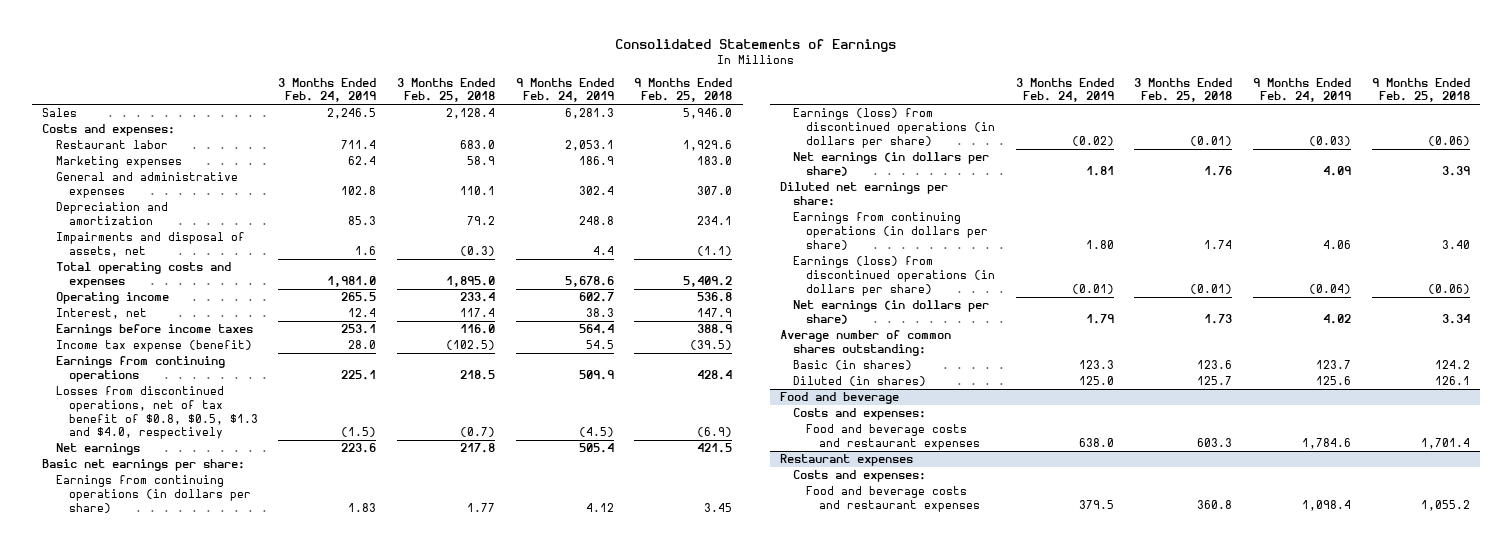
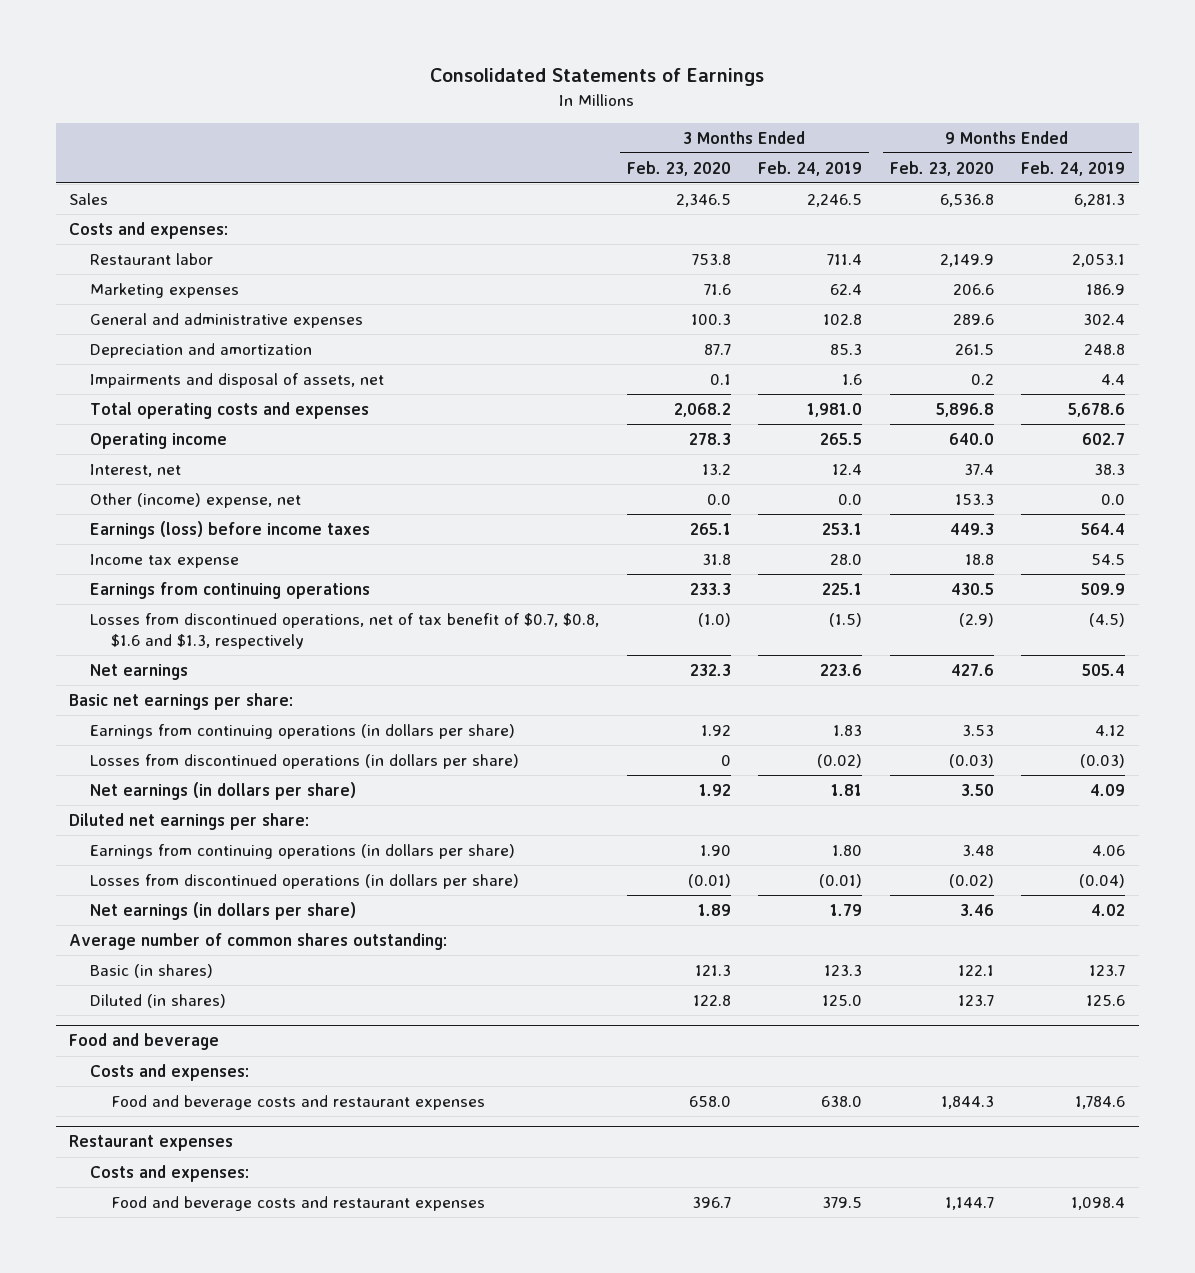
- | 3 Months Ended Feb. 24, 2019 | 3 Months Ended Feb. 25, 2018 | 9 Months Ended Feb. 24, 2019 | 9 Months Ended Feb. 25, 2018
+ | 3 Months Ended Feb. 23, 2020 | 3 Months Ended Feb. 24, 2019 | 9 Months Ended Feb. 23, 2020 | 9 Months Ended Feb. 24, 2019
- Earnings before income taxes | 253.1 | 116.0 | 564.4 | 388.9
- Income tax expense (benefit) | 28.0 | (102.5) | 54.5 | (39.5)
+ Other (income) expense, net | 0.0 | 0.0 | 153.3 | 0.0
+ Earnings (loss) before income taxes | 265.1 | 253.1 | 449.3 | 564.4
+ Income tax expense | 31.8 | 28.0 | 18.8 | 54.5
- Losses from discontinued operations, net of tax benefit of $0.8, $0.5, $1.3 and $4.0, respectively | (1.5) | (0.7) | (4.5) | (6.9)
+ Losses from discontinued operations, net of tax benefit of $0.7, $0.8, $1.6 and $1.3, respectively | (1.0) | (1.5) | (2.9) | (4.5)
- Earnings (loss) from discontinued operations (in dollars per share) | (0.02) | (0.01) | (0.03) | (0.06)
+ Losses from discontinued operations (in dollars per share) | 0 | (0.02) | (0.03) | (0.03)
- Earnings (loss) from discontinued operations (in dollars per share) | (0.01) | (0.01) | (0.04) | (0.06)
+ Losses from discontinued operations (in dollars per share) | (0.01) | (0.01) | (0.02) | (0.04)

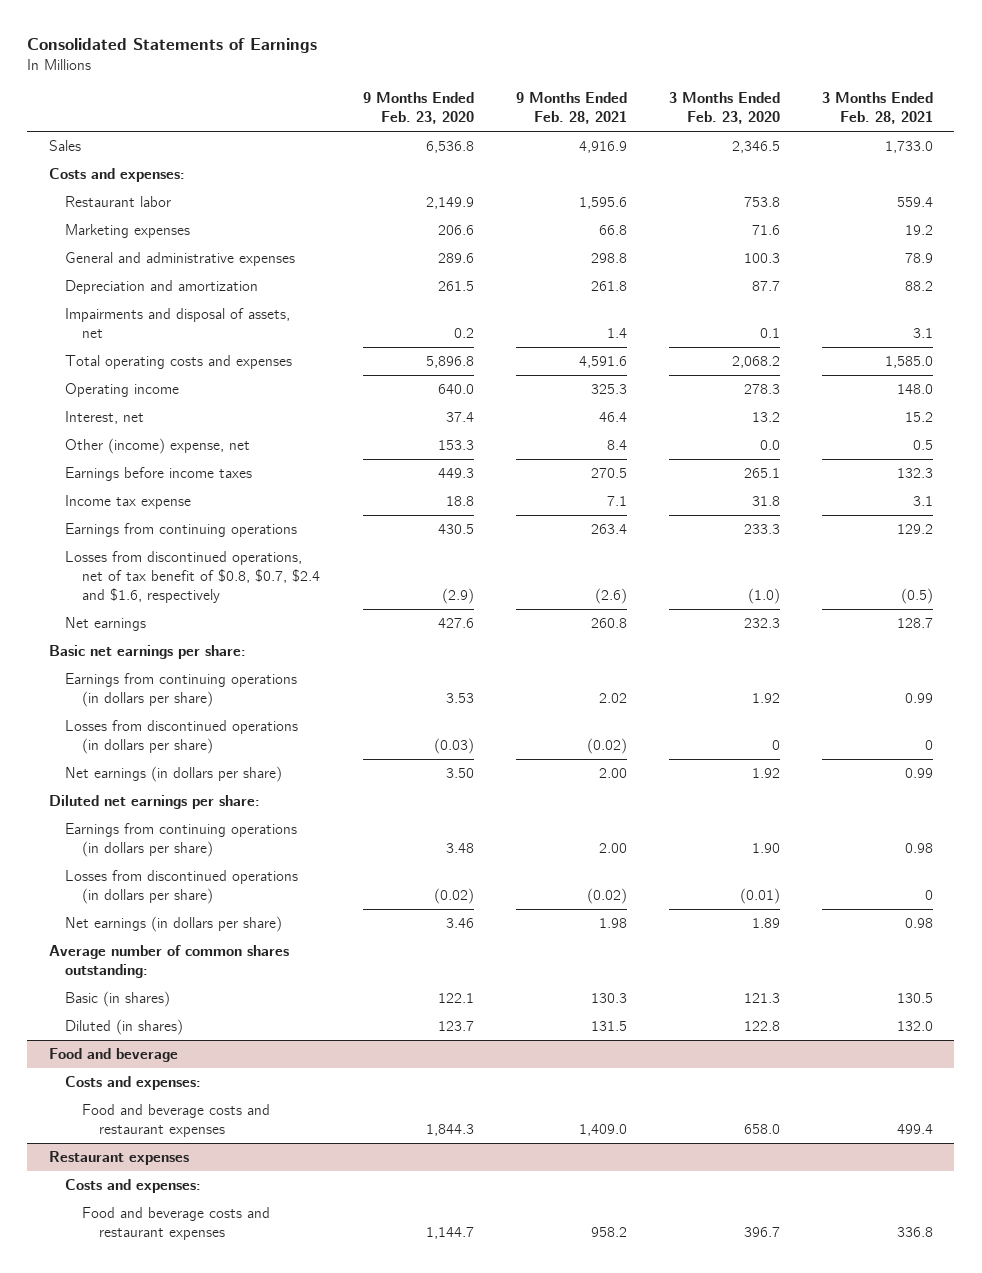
- | 3 Months Ended Feb. 23, 2020 | 3 Months Ended Feb. 24, 2019 | 9 Months Ended Feb. 23, 2020 | 9 Months Ended Feb. 24, 2019
+ | 9 Months Ended Feb. 23, 2020 | 9 Months Ended Feb. 28, 2021 | 3 Months Ended Feb. 23, 2020 | 3 Months Ended Feb. 28, 2021
- Earnings (loss) before income taxes | 265.1 | 253.1 | 449.3 | 564.4
+ Earnings before income taxes | 449.3 | 270.5 | 265.1 | 132.3
- Losses from discontinued operations, net of tax benefit of $0.7, $0.8, $1.6 and $1.3, respectively | (1.0) | (1.5) | (2.9) | (4.5)
+ Losses from discontinued operations, net of tax benefit of $0.8, $0.7, $2.4 and $1.6, respectively | (2.9) | (2.6) | (1.0) | (0.5)

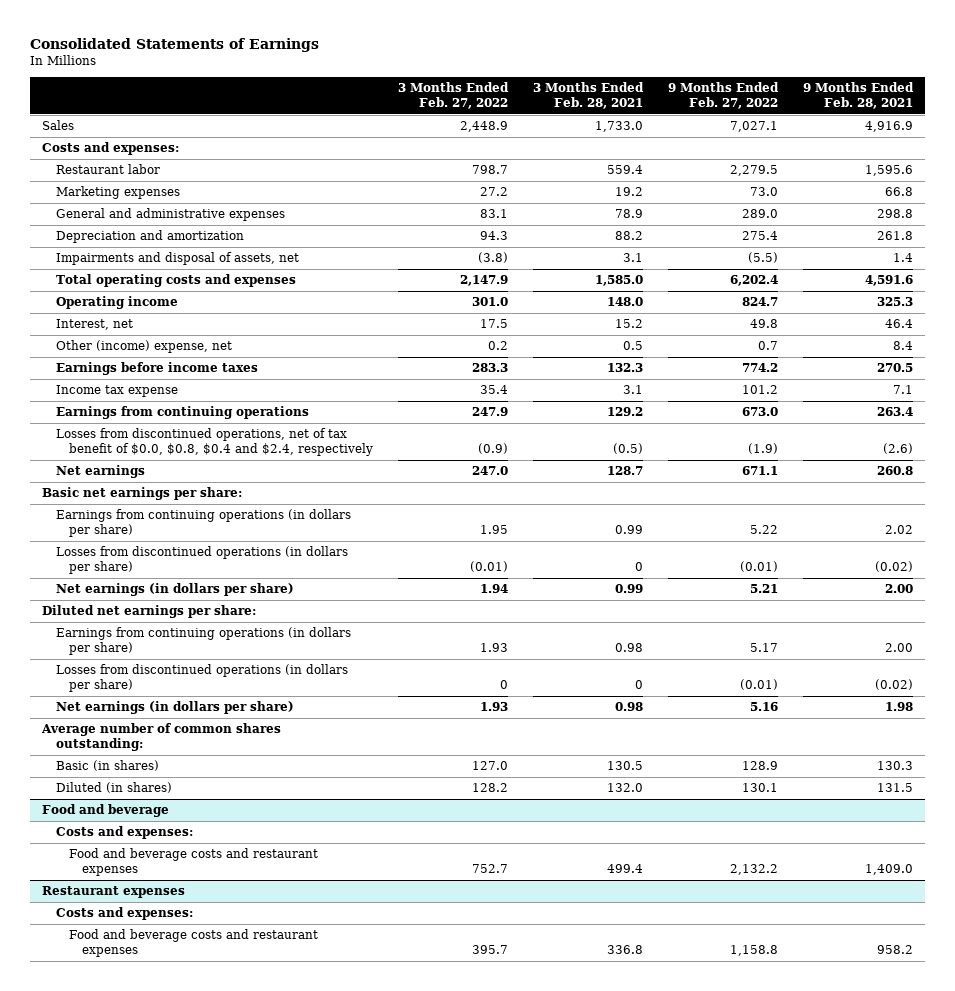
- | 9 Months Ended Feb. 23, 2020 | 9 Months Ended Feb. 28, 2021 | 3 Months Ended Feb. 23, 2020 | 3 Months Ended Feb. 28, 2021
+ | 3 Months Ended Feb. 27, 2022 | 3 Months Ended Feb. 28, 2021 | 9 Months Ended Feb. 27, 2022 | 9 Months Ended Feb. 28, 2021
- Losses from discontinued operations, net of tax benefit of $0.8, $0.7, $2.4 and $1.6, respectively | (2.9) | (2.6) | (1.0) | (0.5)
+ Losses from discontinued operations, net of tax benefit of $0.0, $0.8, $0.4 and $2.4, respectively | (0.9) | (0.5) | (1.9) | (2.6)

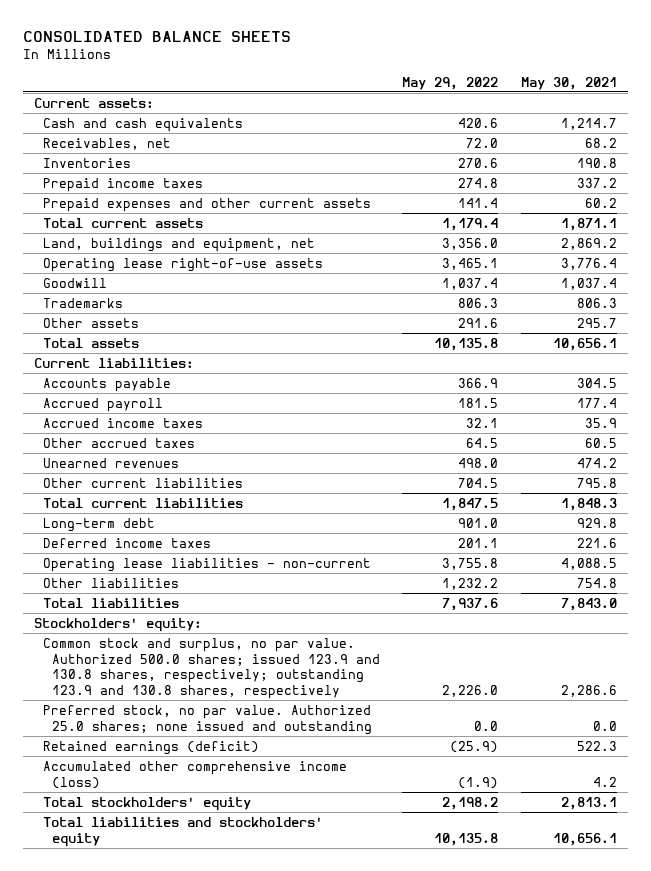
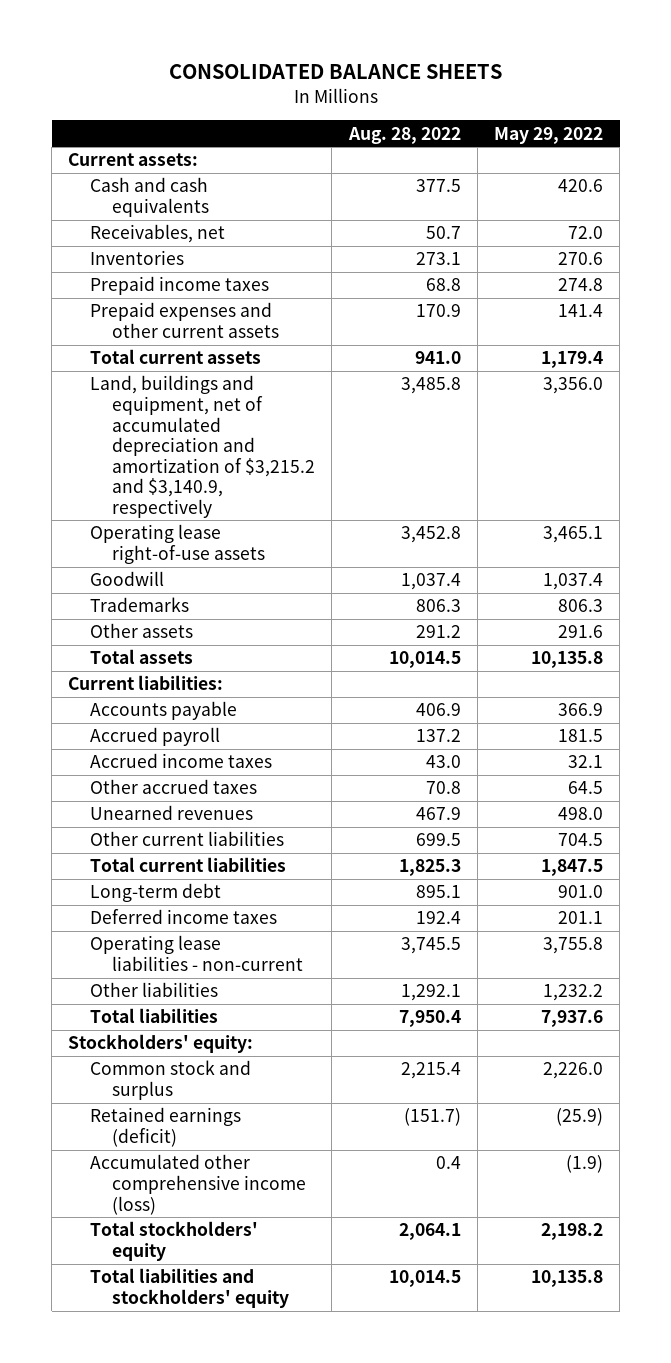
- | May 29, 2022 | May 30, 2021
+ | Aug. 28, 2022 | May 29, 2022
- Land, buildings and equipment, net | 3,356.0 | 2,869.2
+ Land, buildings and equipment, net of accumulated depreciation and amortization of $3,215.2 and $3,140.9, respectively | 3,485.8 | 3,356.0
- Common stock and surplus, no par value. Authorized 500.0 shares; issued 123.9 and 130.8 shares, respectively; outstanding 123.9 and 130.8 shares, respectively | 2,226.0 | 2,286.6
- Preferred stock, no par value. Authorized 25.0 shares; none issued and outstanding | 0.0 | 0.0
+ Common stock and surplus | 2,215.4 | 2,226.0

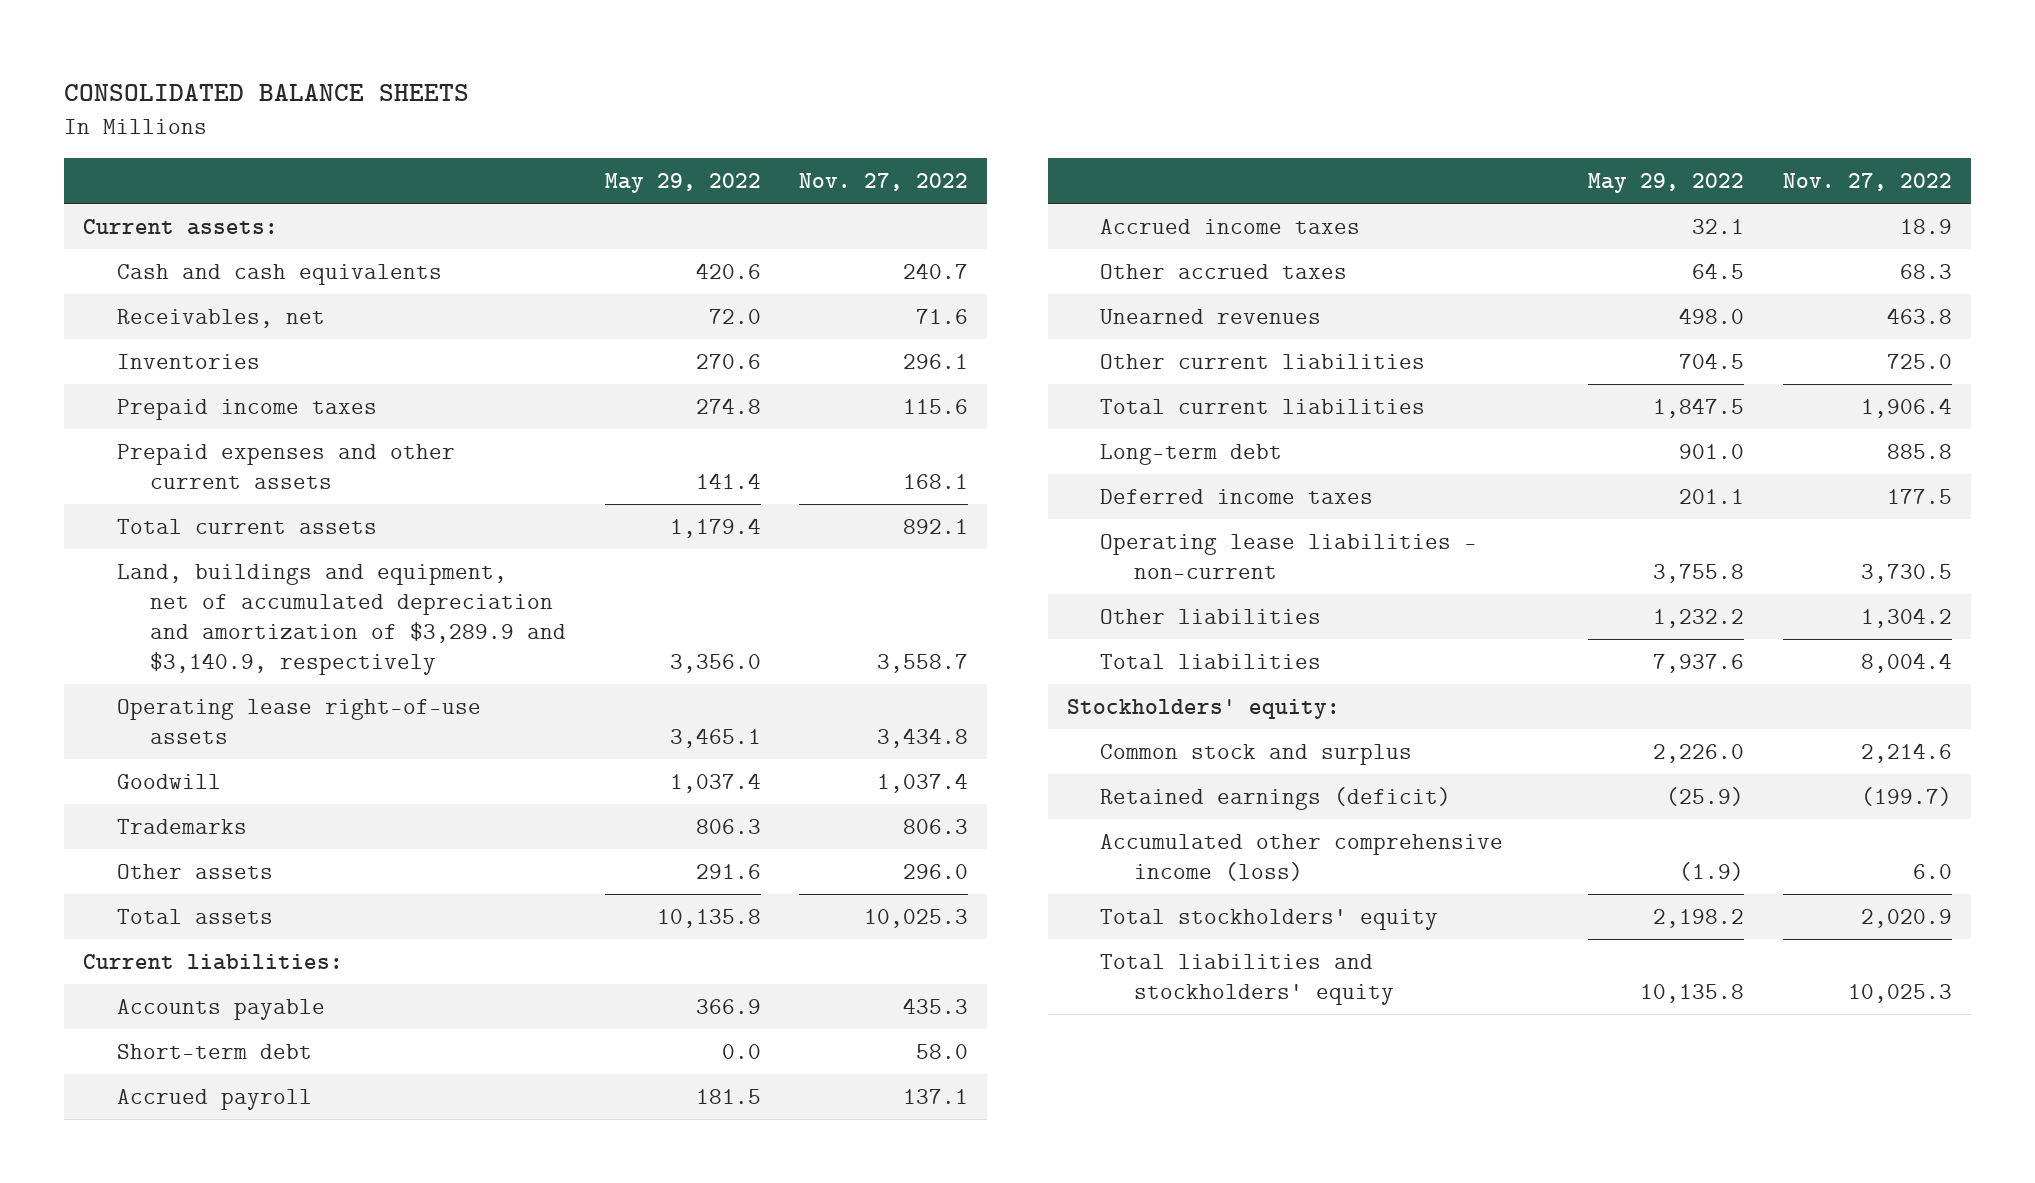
- | Aug. 28, 2022 | May 29, 2022
+ | May 29, 2022 | Nov. 27, 2022
- Land, buildings and equipment, net of accumulated depreciation and amortization of $3,215.2 and $3,140.9, respectively | 3,485.8 | 3,356.0
+ Land, buildings and equipment, net of accumulated depreciation and amortization of $3,289.9 and $3,140.9, respectively | 3,356.0 | 3,558.7
+ Short-term debt | 0.0 | 58.0

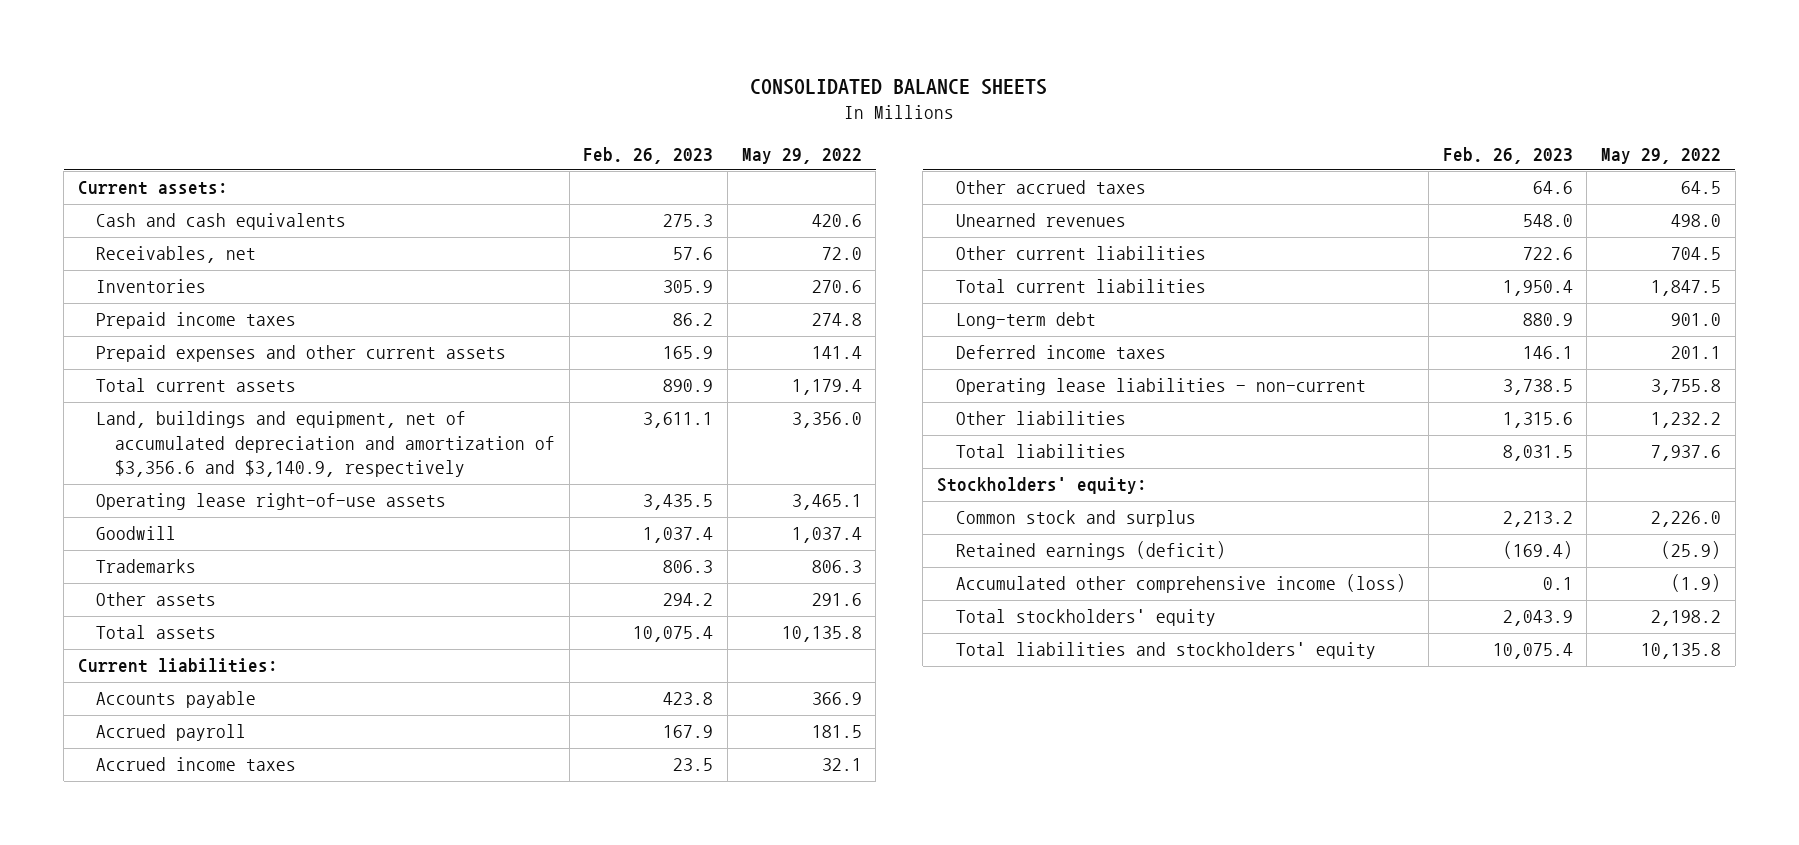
- | May 29, 2022 | Nov. 27, 2022
+ | Feb. 26, 2023 | May 29, 2022
- Land, buildings and equipment, net of accumulated depreciation and amortization of $3,289.9 and $3,140.9, respectively | 3,356.0 | 3,558.7
+ Land, buildings and equipment, net of accumulated depreciation and amortization of $3,356.6 and $3,140.9, respectively | 3,611.1 | 3,356.0
- Short-term debt | 0.0 | 58.0

